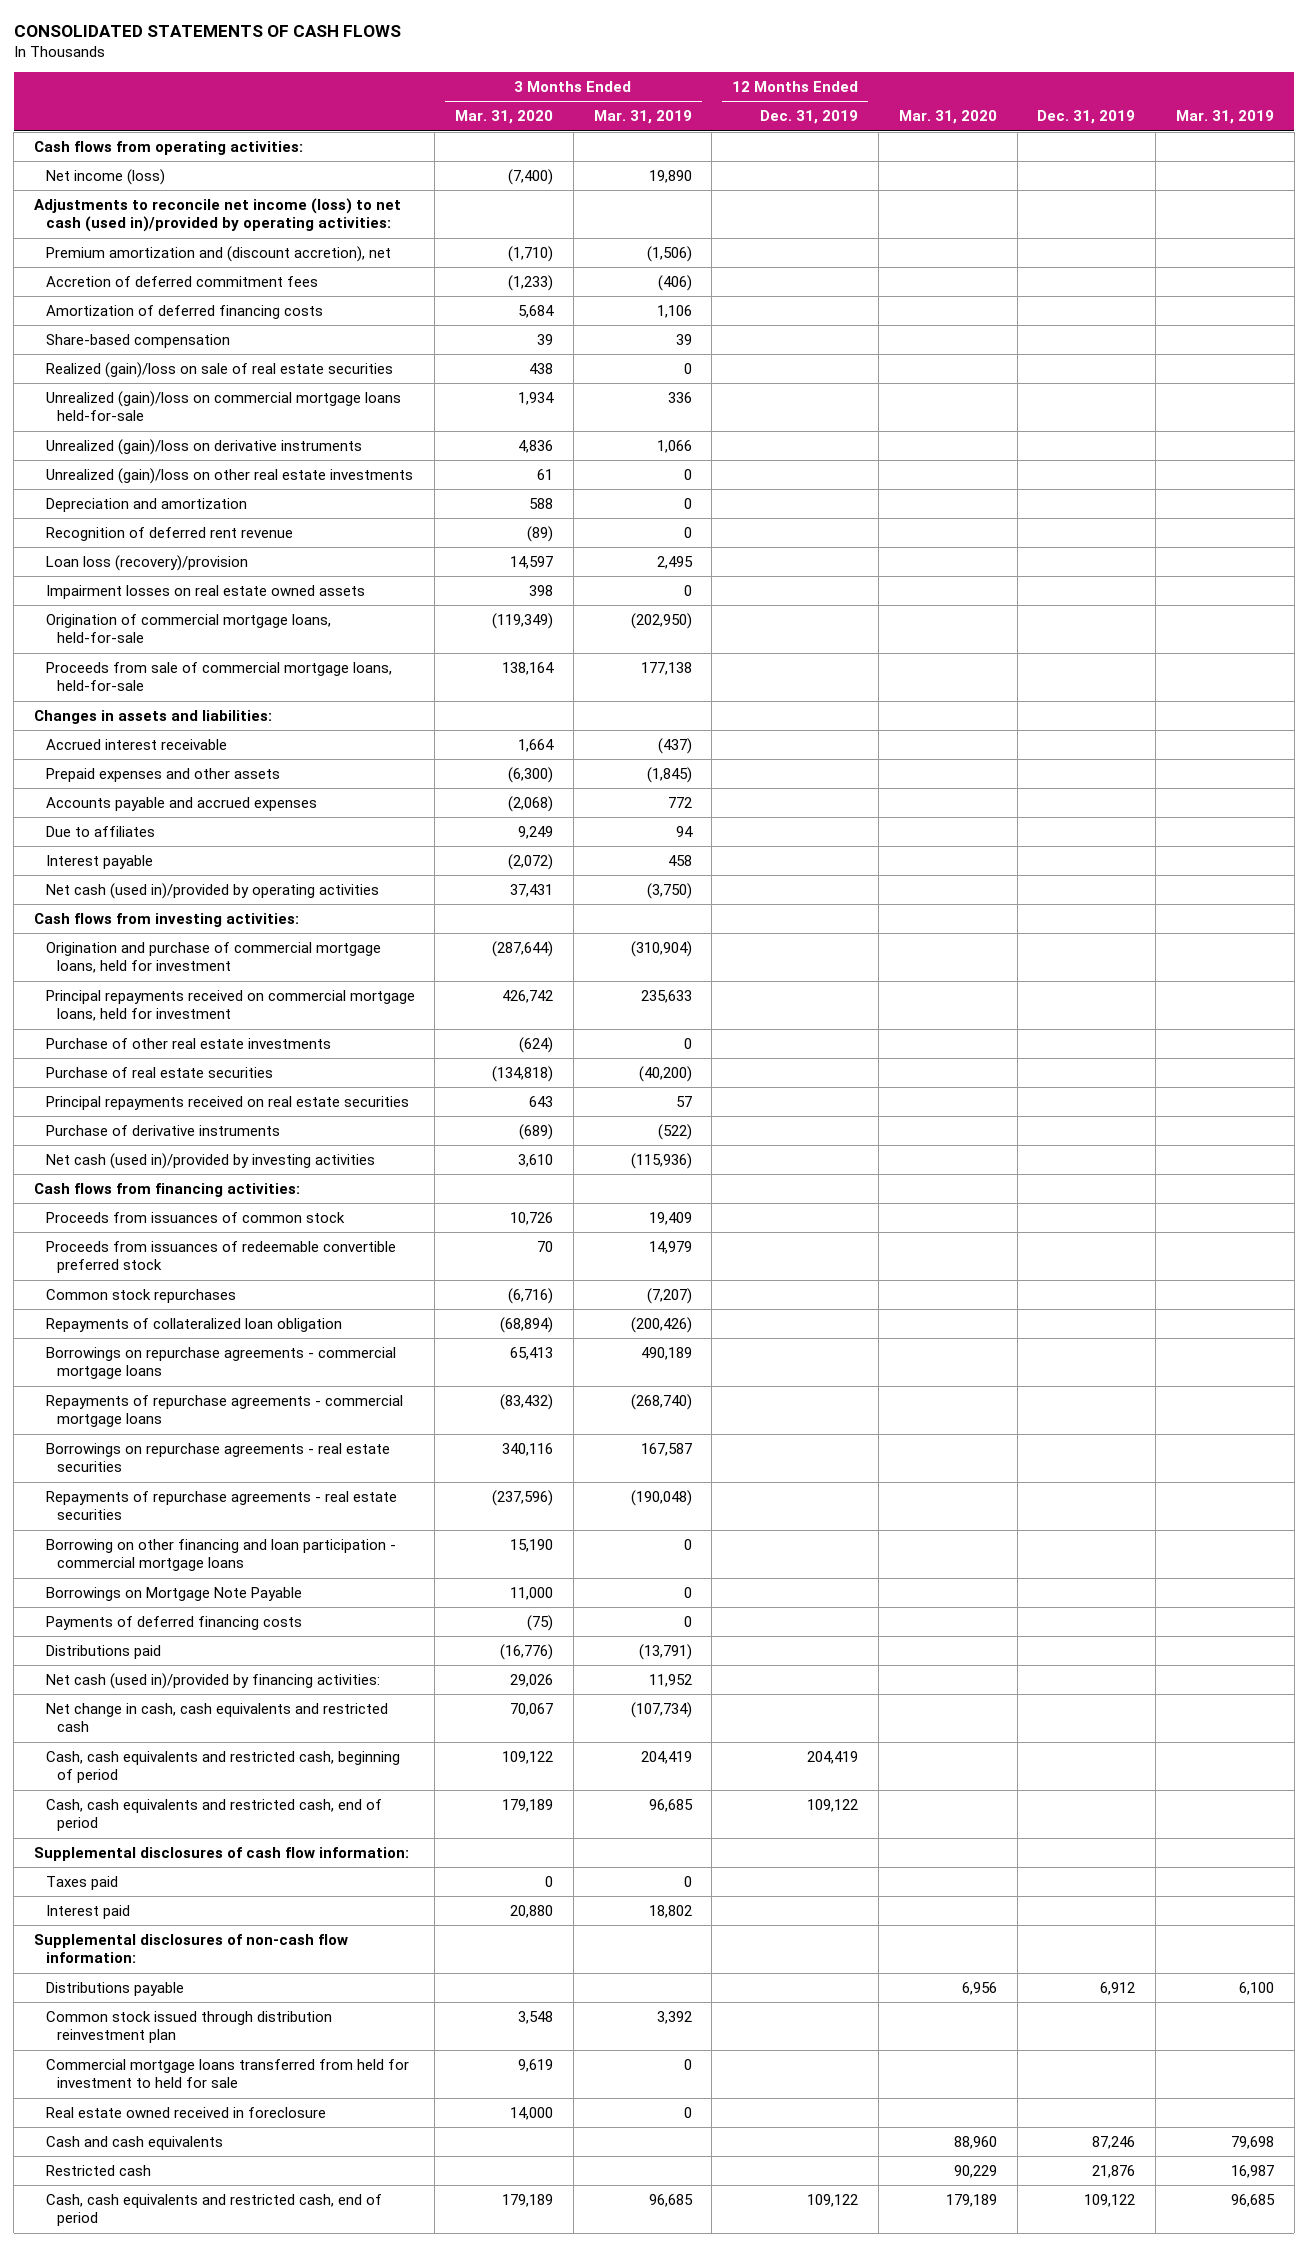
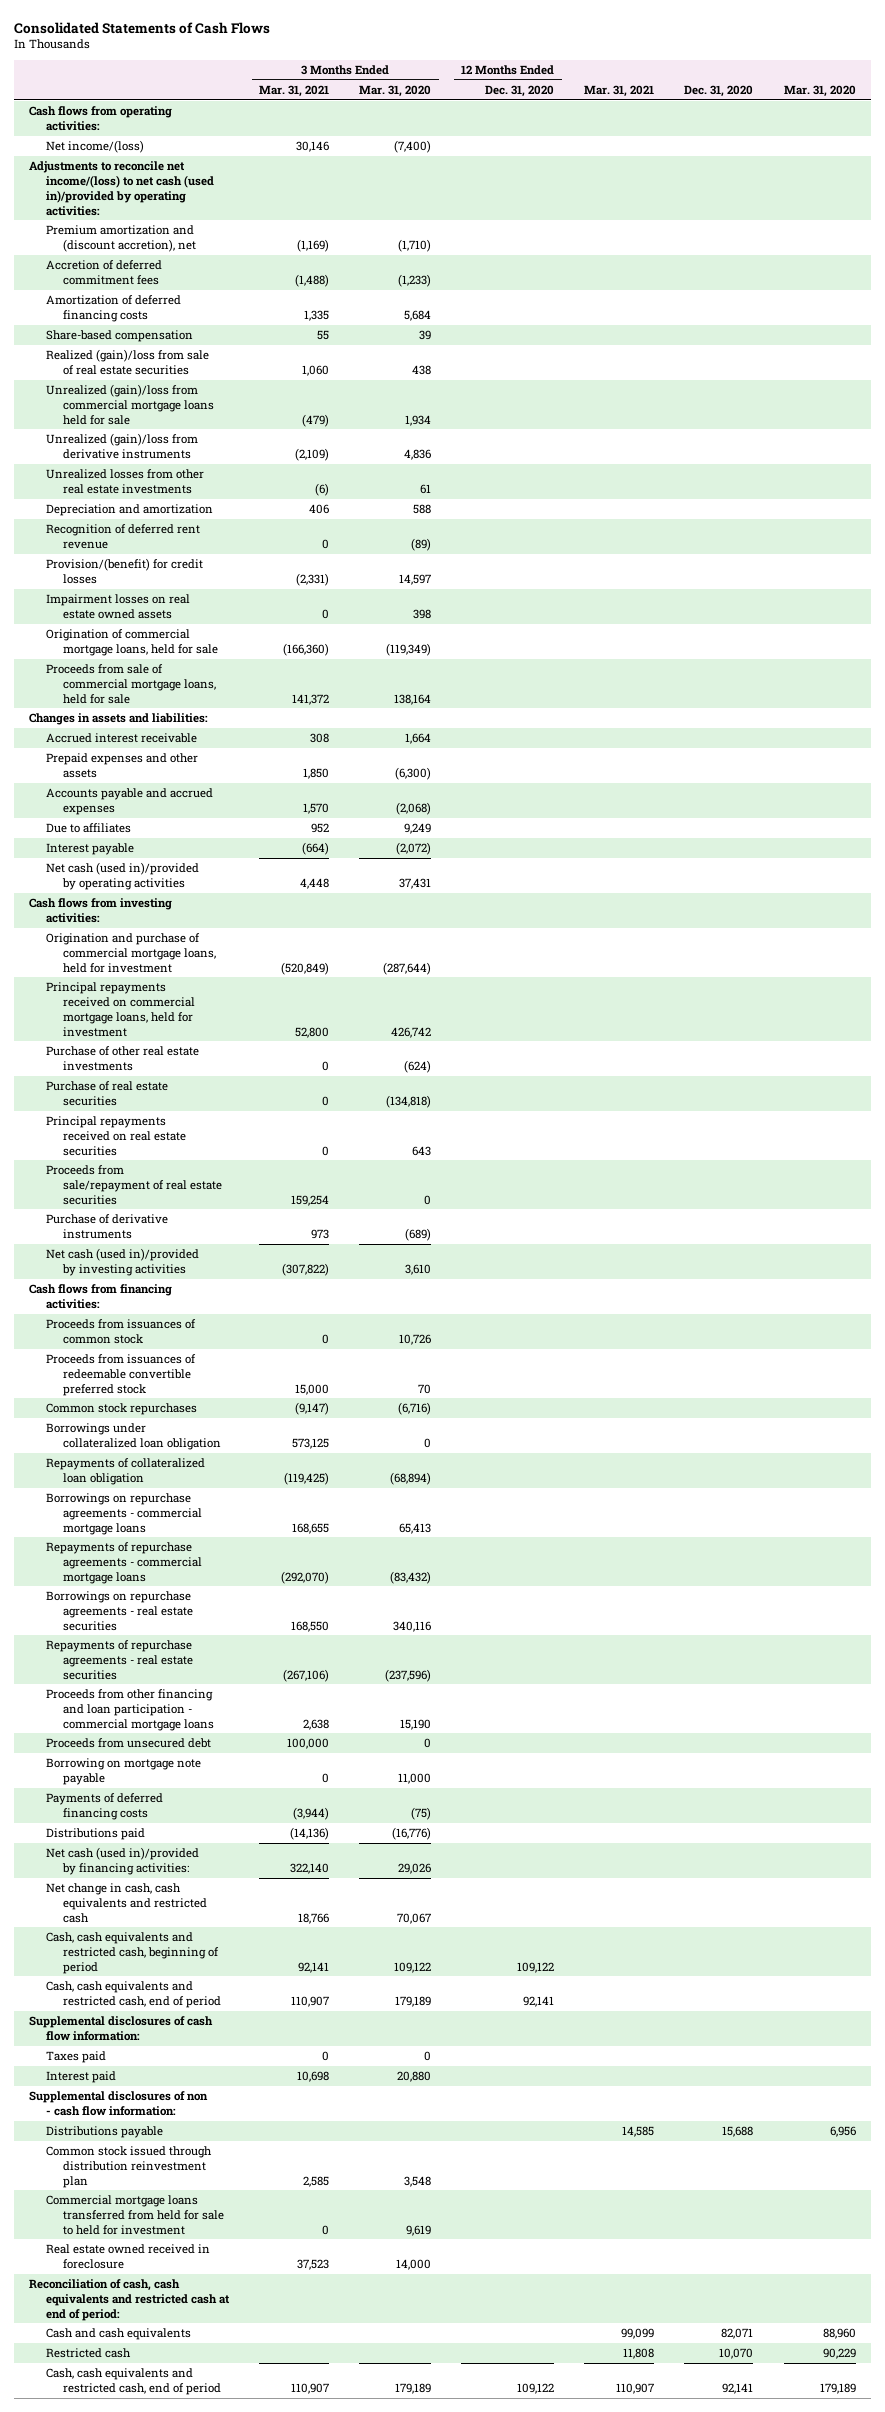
- CONSOLIDATED STATEMENTS OF CASH FLOWS
+ Consolidated Statements of Cash Flows
- | 3 Months Ended Mar. 31, 2020 | 3 Months Ended Mar. 31, 2019 | 12 Months Ended Dec. 31, 2019 | Mar. 31, 2020 | Dec. 31, 2019 | Mar. 31, 2019
+ | 3 Months Ended Mar. 31, 2021 | 3 Months Ended Mar. 31, 2020 | 12 Months Ended Dec. 31, 2020 | Mar. 31, 2021 | Dec. 31, 2020 | Mar. 31, 2020
- Net income (loss) | (7,400) | 19,890 | | | |
- Adjustments to reconcile net income (loss) to net cash (used in)/provided by operating activities:
+ Net income/(loss) | 30,146 | (7,400) | | | |
+ Adjustments to reconcile net income/(loss) to net cash (used in)/provided by operating activities:
- Realized (gain)/loss on sale of real estate securities | 438 | 0 | | | |
- Unrealized (gain)/loss on commercial mortgage loans held-for-sale | 1,934 | 336 | | | |
- Unrealized (gain)/loss on derivative instruments | 4,836 | 1,066 | | | |
- Unrealized (gain)/loss on other real estate investments | 61 | 0 | | | |
+ Realized (gain)/loss from sale of real estate securities | 1,060 | 438 | | | |
+ Unrealized (gain)/loss from commercial mortgage loans held for sale | (479) | 1,934 | | | |
+ Unrealized (gain)/loss from derivative instruments | (2,109) | 4,836 | | | |
+ Unrealized losses from other real estate investments | (6) | 61 | | | |
- Loan loss (recovery)/provision | 14,597 | 2,495 | | | |
+ Provision/(benefit) for credit losses | (2,331) | 14,597 | | | |
- Origination of commercial mortgage loans, held-for-sale | (119,349) | (202,950) | | | |
- Proceeds from sale of commercial mortgage loans, held-for-sale | 138,164 | 177,138 | | | |
+ Origination of commercial mortgage loans, held for sale | (166,360) | (119,349) | | | |
+ Proceeds from sale of commercial mortgage loans, held for sale | 141,372 | 138,164 | | | |
+ Proceeds from sale/repayment of real estate securities | 159,254 | 0 | | | |
+ Borrowings under collateralized loan obligation | 573,125 | 0 | | | |
- Borrowing on other financing and loan participation - commercial mortgage loans | 15,190 | 0 | | | |
- Borrowings on Mortgage Note Payable | 11,000 | 0 | | | |
+ Proceeds from other financing and loan participation - commercial mortgage loans | 2,638 | 15,190 | | | |
+ Proceeds from unsecured debt | 100,000 | 0 | | | |
+ Borrowing on mortgage note payable | 0 | 11,000 | | | |
- Supplemental disclosures of non-cash flow information:
+ Supplemental disclosures of non - cash flow information:
- Commercial mortgage loans transferred from held for investment to held for sale | 9,619 | 0 | | | |
+ Commercial mortgage loans transferred from held for sale to held for investment | 0 | 9,619 | | | |
+ Reconciliation of cash, cash equivalents and restricted cash at end of period:

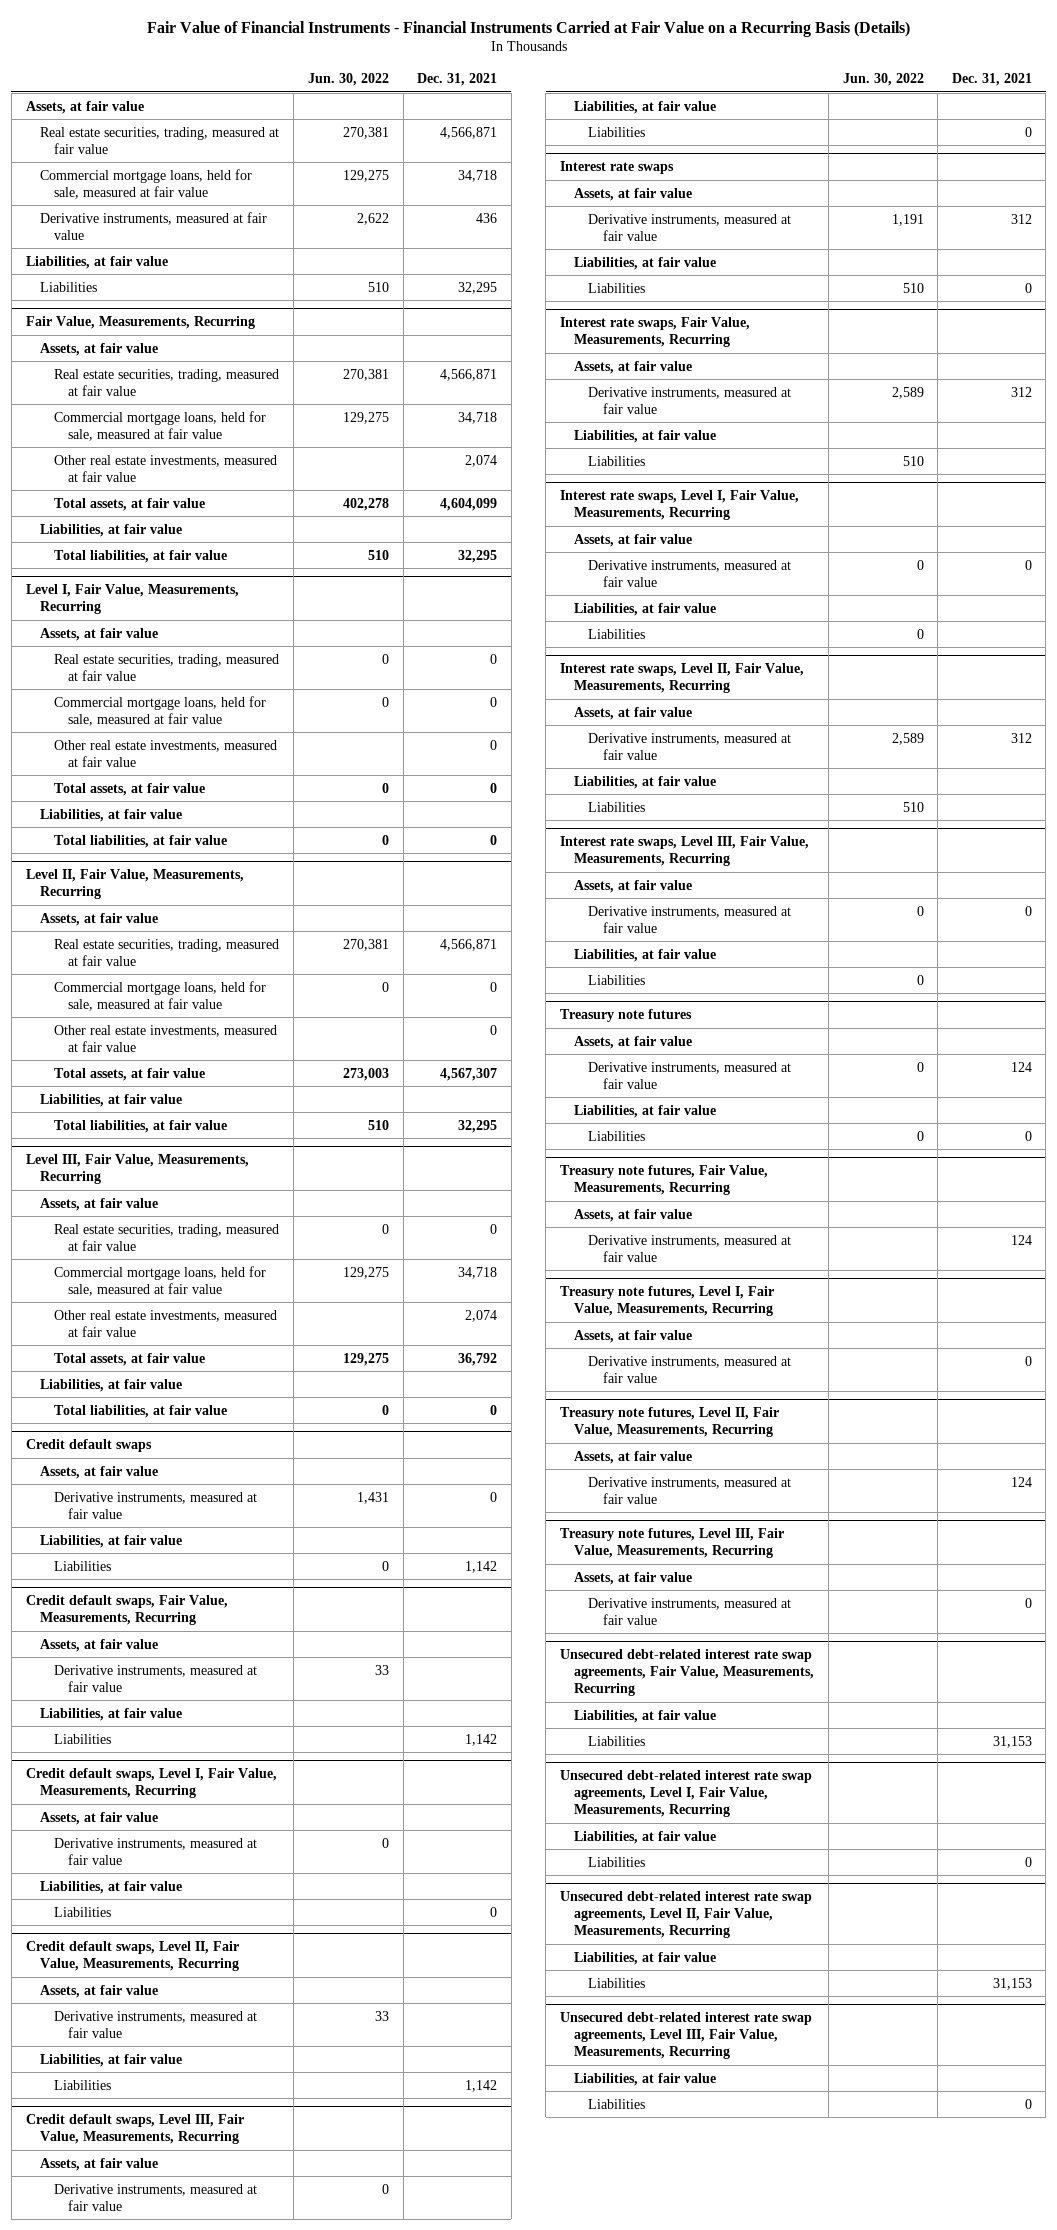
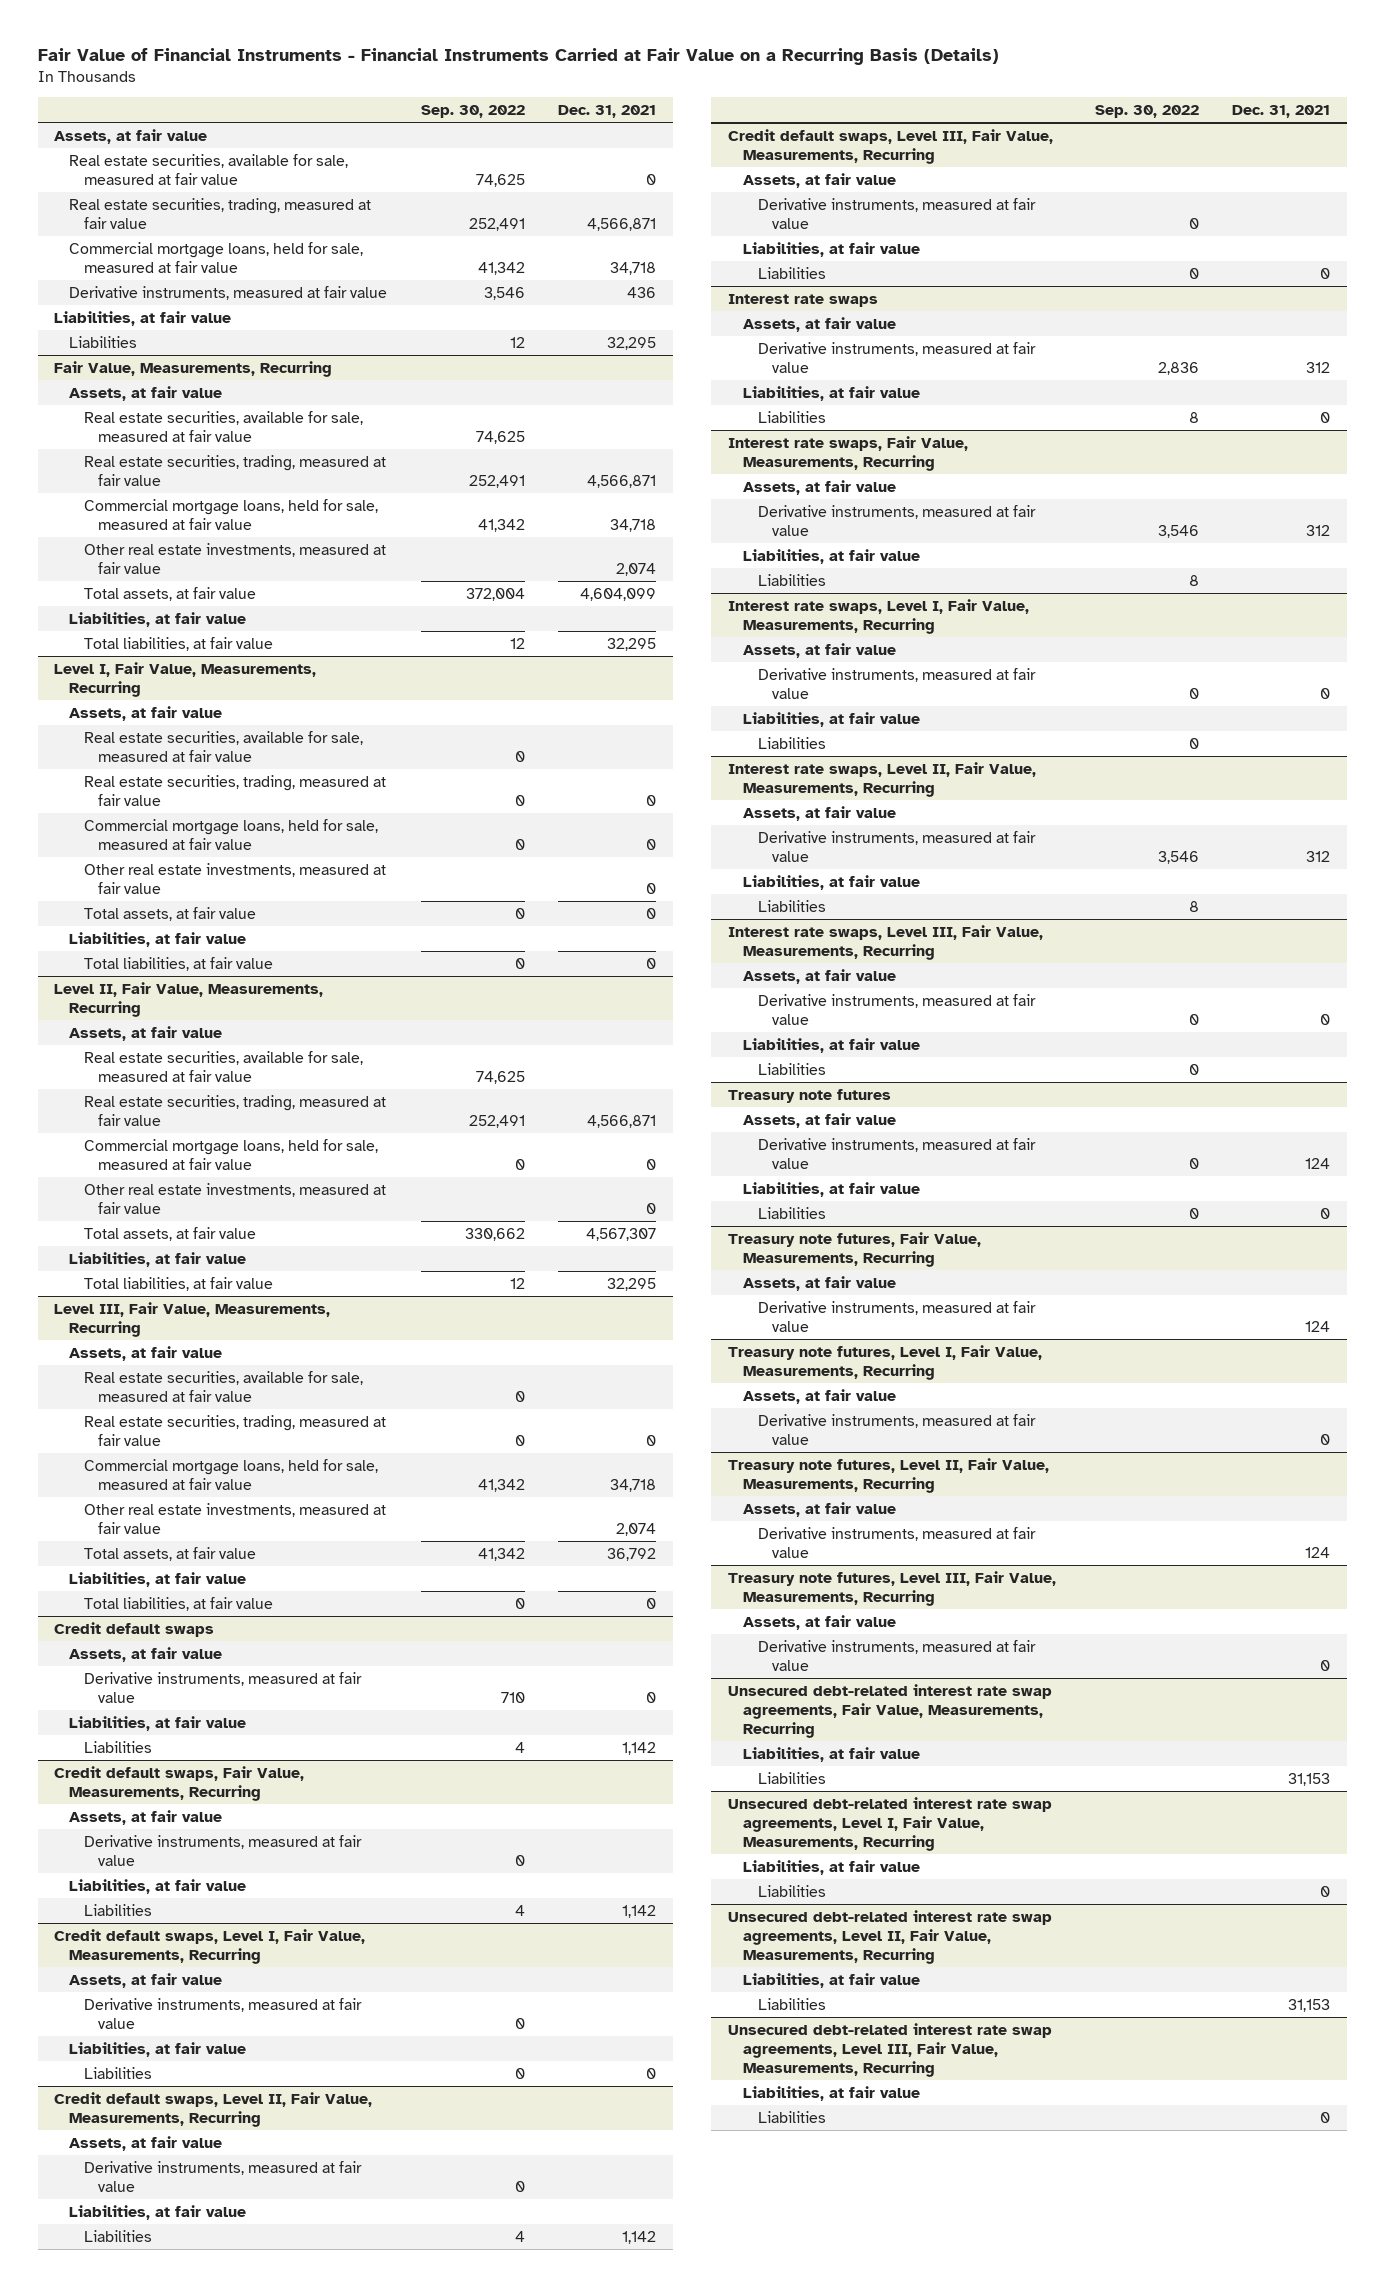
- | Jun. 30, 2022 | Dec. 31, 2021
+ | Sep. 30, 2022 | Dec. 31, 2021
+ Real estate securities, available for sale, measured at fair value | 74,625 | 0
@ Fair Value, Measurements, Recurring
+ Real estate securities, available for sale, measured at fair value | 74,625 |
@ Level I, Fair Value, Measurements, Recurring
+ Real estate securities, available for sale, measured at fair value | 0 |
@ Level II, Fair Value, Measurements, Recurring
+ Real estate securities, available for sale, measured at fair value | 74,625 |
@ Level III, Fair Value, Measurements, Recurring
+ Real estate securities, available for sale, measured at fair value | 0 |

